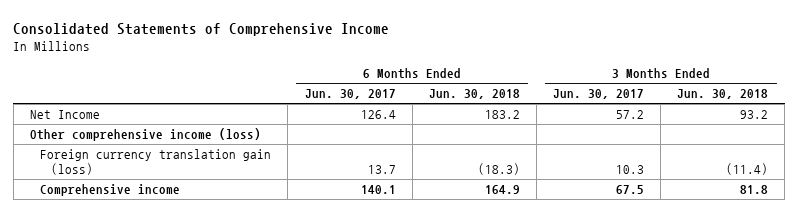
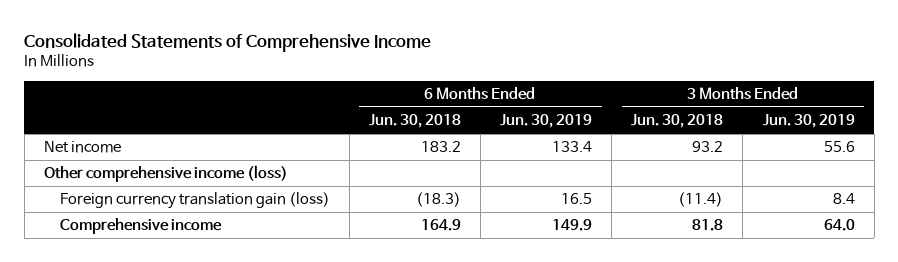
- | 6 Months Ended Jun. 30, 2017 | 6 Months Ended Jun. 30, 2018 | 3 Months Ended Jun. 30, 2017 | 3 Months Ended Jun. 30, 2018
+ | 6 Months Ended Jun. 30, 2018 | 6 Months Ended Jun. 30, 2019 | 3 Months Ended Jun. 30, 2018 | 3 Months Ended Jun. 30, 2019
- Net Income | 126.4 | 183.2 | 57.2 | 93.2
+ Net income | 183.2 | 133.4 | 93.2 | 55.6

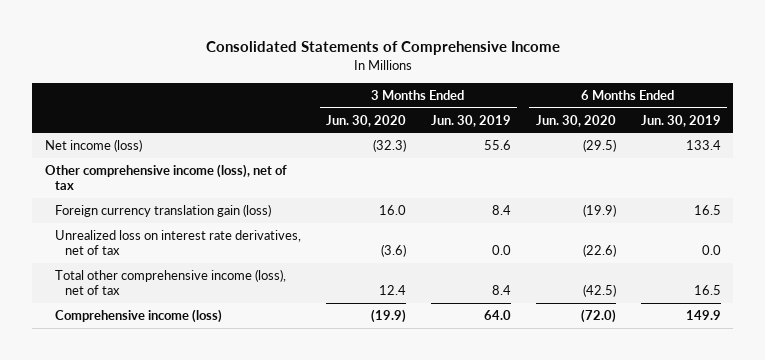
- | 6 Months Ended Jun. 30, 2018 | 6 Months Ended Jun. 30, 2019 | 3 Months Ended Jun. 30, 2018 | 3 Months Ended Jun. 30, 2019
+ | 3 Months Ended Jun. 30, 2020 | 3 Months Ended Jun. 30, 2019 | 6 Months Ended Jun. 30, 2020 | 6 Months Ended Jun. 30, 2019
- Net income | 183.2 | 133.4 | 93.2 | 55.6
- Other comprehensive income (loss)
+ Net income (loss) | (32.3) | 55.6 | (29.5) | 133.4
+ Other comprehensive income (loss), net of tax
- Comprehensive income | 164.9 | 149.9 | 81.8 | 64.0
+ Unrealized loss on interest rate derivatives, net of tax | (3.6) | 0.0 | (22.6) | 0.0
+ Total other comprehensive income (loss), net of tax | 12.4 | 8.4 | (42.5) | 16.5
+ Comprehensive income (loss) | (19.9) | 64.0 | (72.0) | 149.9

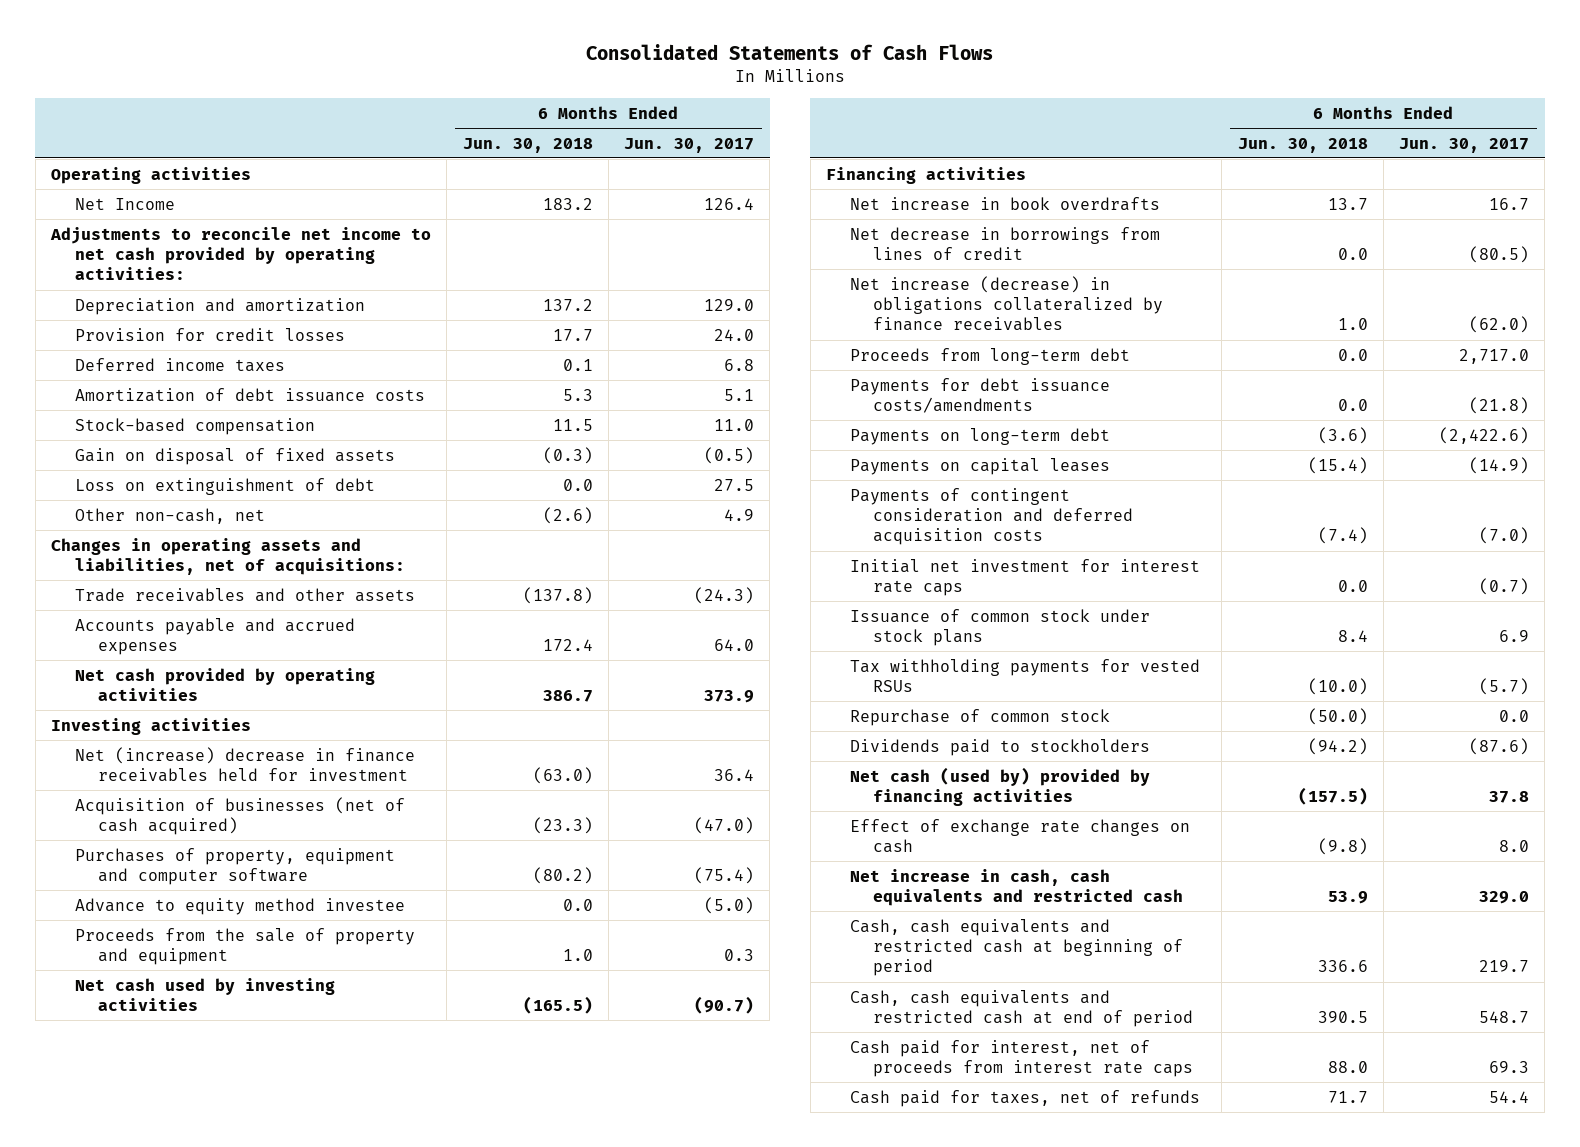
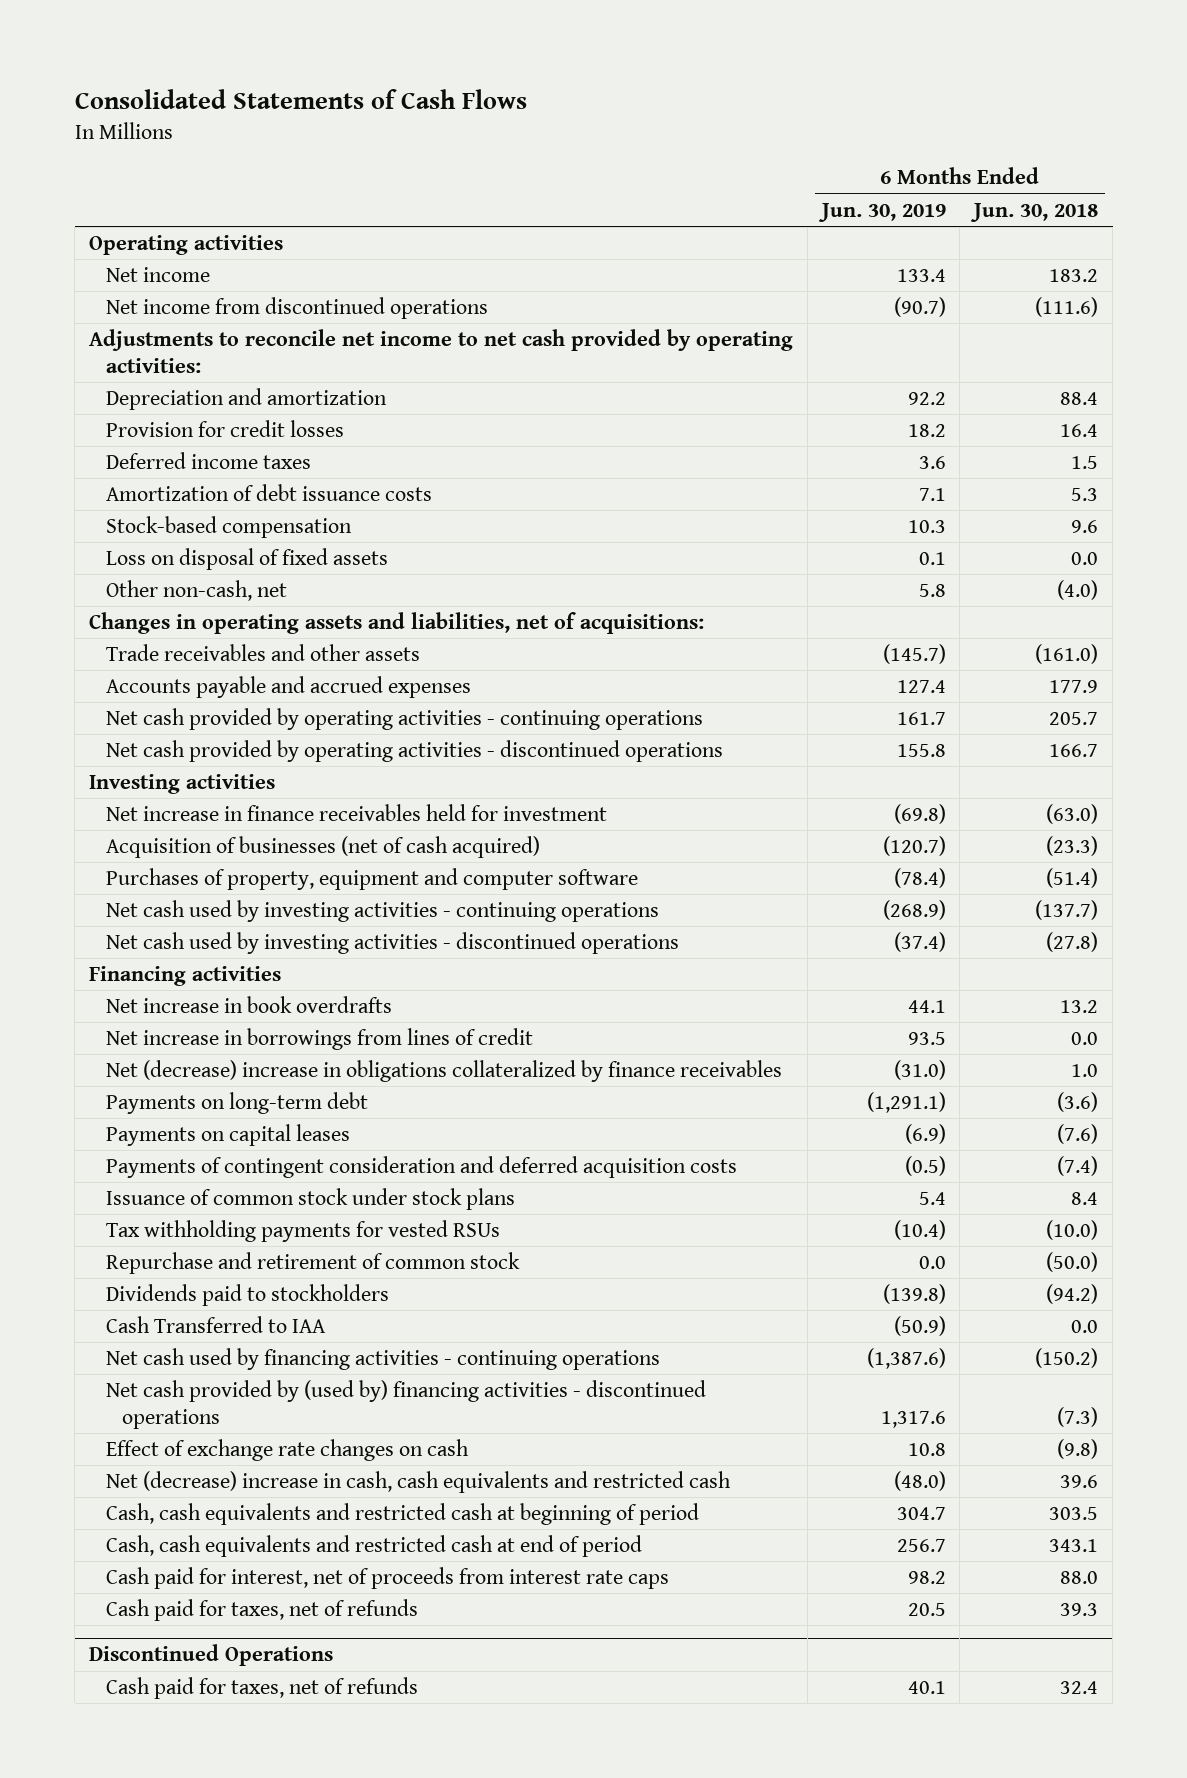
- | 6 Months Ended Jun. 30, 2018 | 6 Months Ended Jun. 30, 2017
+ | 6 Months Ended Jun. 30, 2019 | 6 Months Ended Jun. 30, 2018
- Net Income | 183.2 | 126.4
+ Net income | 133.4 | 183.2
+ Net income from discontinued operations | (90.7) | (111.6)
- Depreciation and amortization | 137.2 | 129.0
- Provision for credit losses | 17.7 | 24.0
- Deferred income taxes | 0.1 | 6.8
+ Depreciation and amortization | 92.2 | 88.4
+ Provision for credit losses | 18.2 | 16.4
+ Deferred income taxes | 3.6 | 1.5
- Stock-based compensation | 11.5 | 11.0
- Gain on disposal of fixed assets | (0.3) | (0.5)
- Loss on extinguishment of debt | 0.0 | 27.5
- Other non-cash, net | (2.6) | 4.9
+ Stock-based compensation | 10.3 | 9.6
+ Loss on disposal of fixed assets | 0.1 | 0.0
+ Other non-cash, net | 5.8 | (4.0)
- Trade receivables and other assets | (137.8) | (24.3)
- Accounts payable and accrued expenses | 172.4 | 64.0
- Net cash provided by operating activities | 386.7 | 373.9
+ Trade receivables and other assets | (145.7) | (161.0)
+ Accounts payable and accrued expenses | 127.4 | 177.9
+ Net cash provided by operating activities - continuing operations | 161.7 | 205.7
+ Net cash provided by operating activities - discontinued operations | 155.8 | 166.7
- Net (increase) decrease in finance receivables held for investment | (63.0) | 36.4
+ Net increase in finance receivables held for investment | (69.8) | (63.0)
- Purchases of property, equipment and computer software | (80.2) | (75.4)
- Advance to equity method investee | 0.0 | (5.0)
- Proceeds from the sale of property and equipment | 1.0 | 0.3
- Net cash used by investing activities | (165.5) | (90.7)
+ Purchases of property, equipment and computer software | (78.4) | (51.4)
+ Net cash used by investing activities - continuing operations | (268.9) | (137.7)
+ Net cash used by investing activities - discontinued operations | (37.4) | (27.8)
- Net increase in book overdrafts | 13.7 | 16.7
- Net decrease in borrowings from lines of credit | 0.0 | (80.5)
- Net increase (decrease) in obligations collateralized by finance receivables | 1.0 | (62.0)
- Proceeds from long-term debt | 0.0 | 2,717.0
- Payments for debt issuance costs/amendments | 0.0 | (21.8)
+ Net increase in book overdrafts | 44.1 | 13.2
+ Net increase in borrowings from lines of credit | 93.5 | 0.0
+ Net (decrease) increase in obligations collateralized by finance receivables | (31.0) | 1.0
- Payments on capital leases | (15.4) | (14.9)
+ Payments on capital leases | (6.9) | (7.6)
- Initial net investment for interest rate caps | 0.0 | (0.7)
- Repurchase of common stock | (50.0) | 0.0
+ Repurchase and retirement of common stock | 0.0 | (50.0)
- Net cash (used by) provided by financing activities | (157.5) | 37.8
+ Cash Transferred to IAA | (50.9) | 0.0
+ Net cash used by financing activities - continuing operations | (1,387.6) | (150.2)
+ Net cash provided by (used by) financing activities - discontinued operations | 1,317.6 | (7.3)
- Net increase in cash, cash equivalents and restricted cash | 53.9 | 329.0
- Cash, cash equivalents and restricted cash at beginning of period | 336.6 | 219.7
- Cash, cash equivalents and restricted cash at end of period | 390.5 | 548.7
+ Net (decrease) increase in cash, cash equivalents and restricted cash | (48.0) | 39.6
+ Cash, cash equivalents and restricted cash at beginning of period | 304.7 | 303.5
+ Cash, cash equivalents and restricted cash at end of period | 256.7 | 343.1
- Cash paid for taxes, net of refunds | 71.7 | 54.4
+ Cash paid for taxes, net of refunds | 20.5 | 39.3
+ Discontinued Operations
+ Cash paid for taxes, net of refunds | 40.1 | 32.4

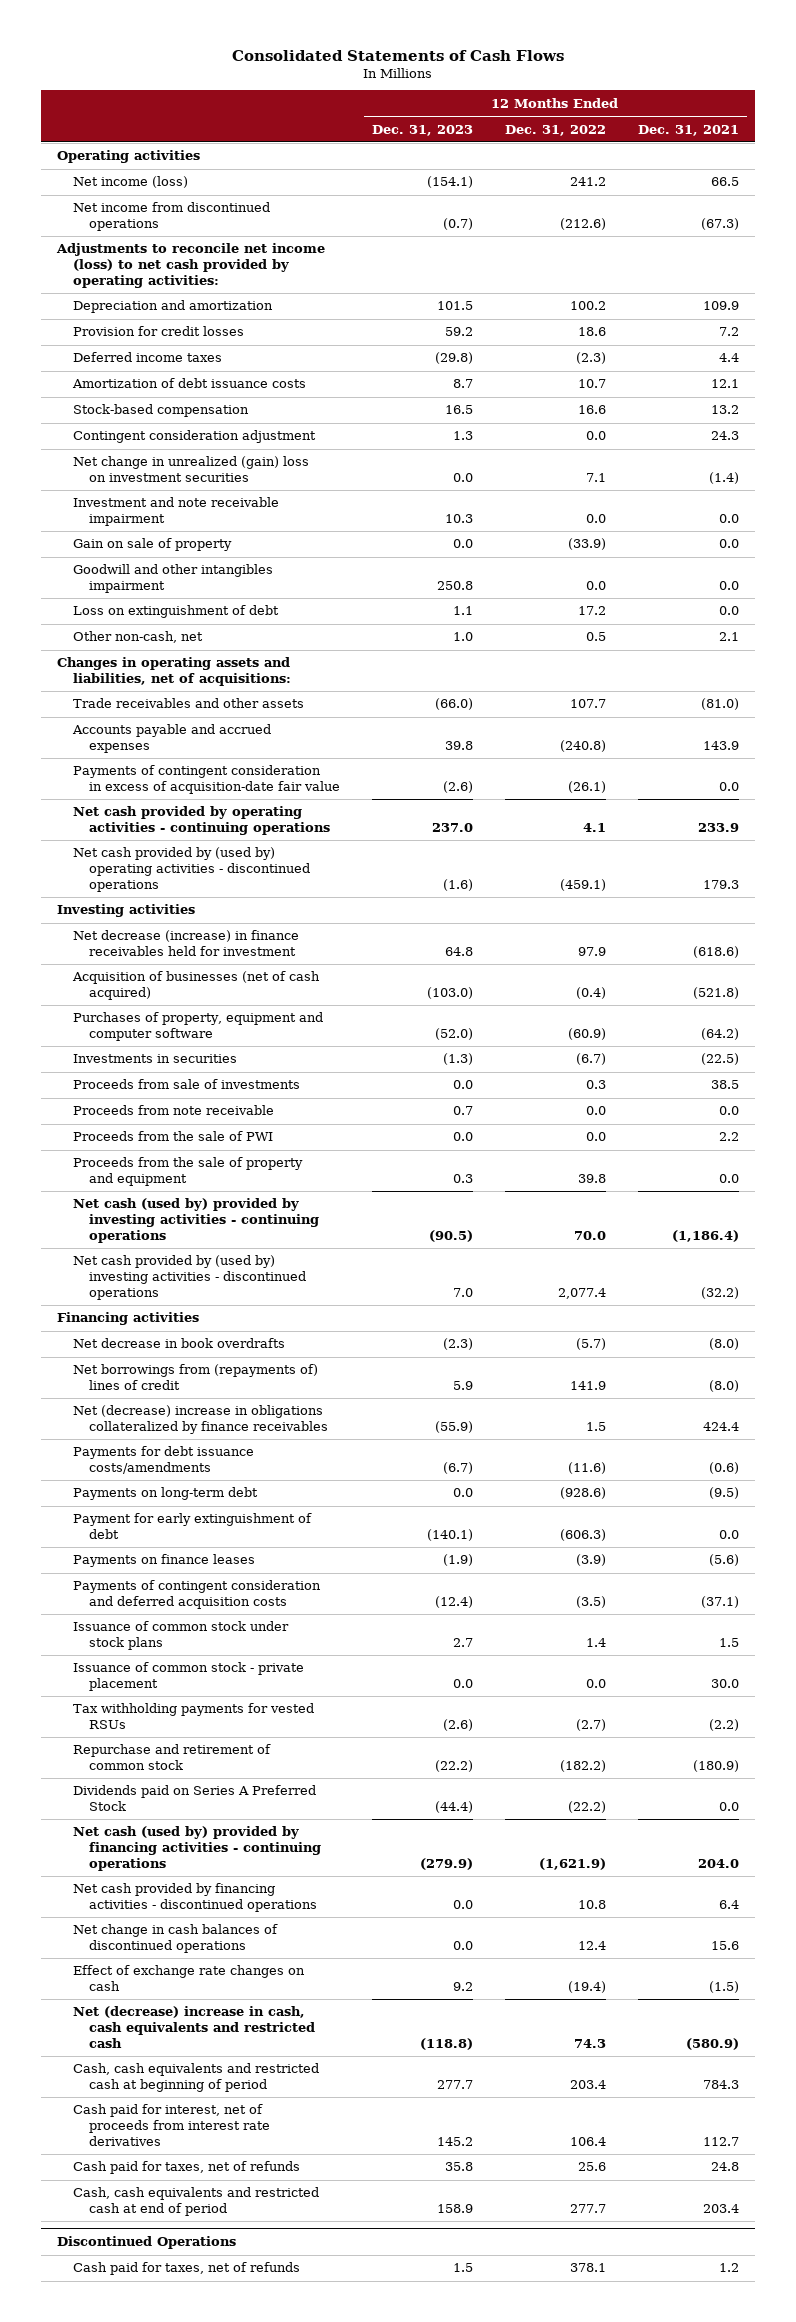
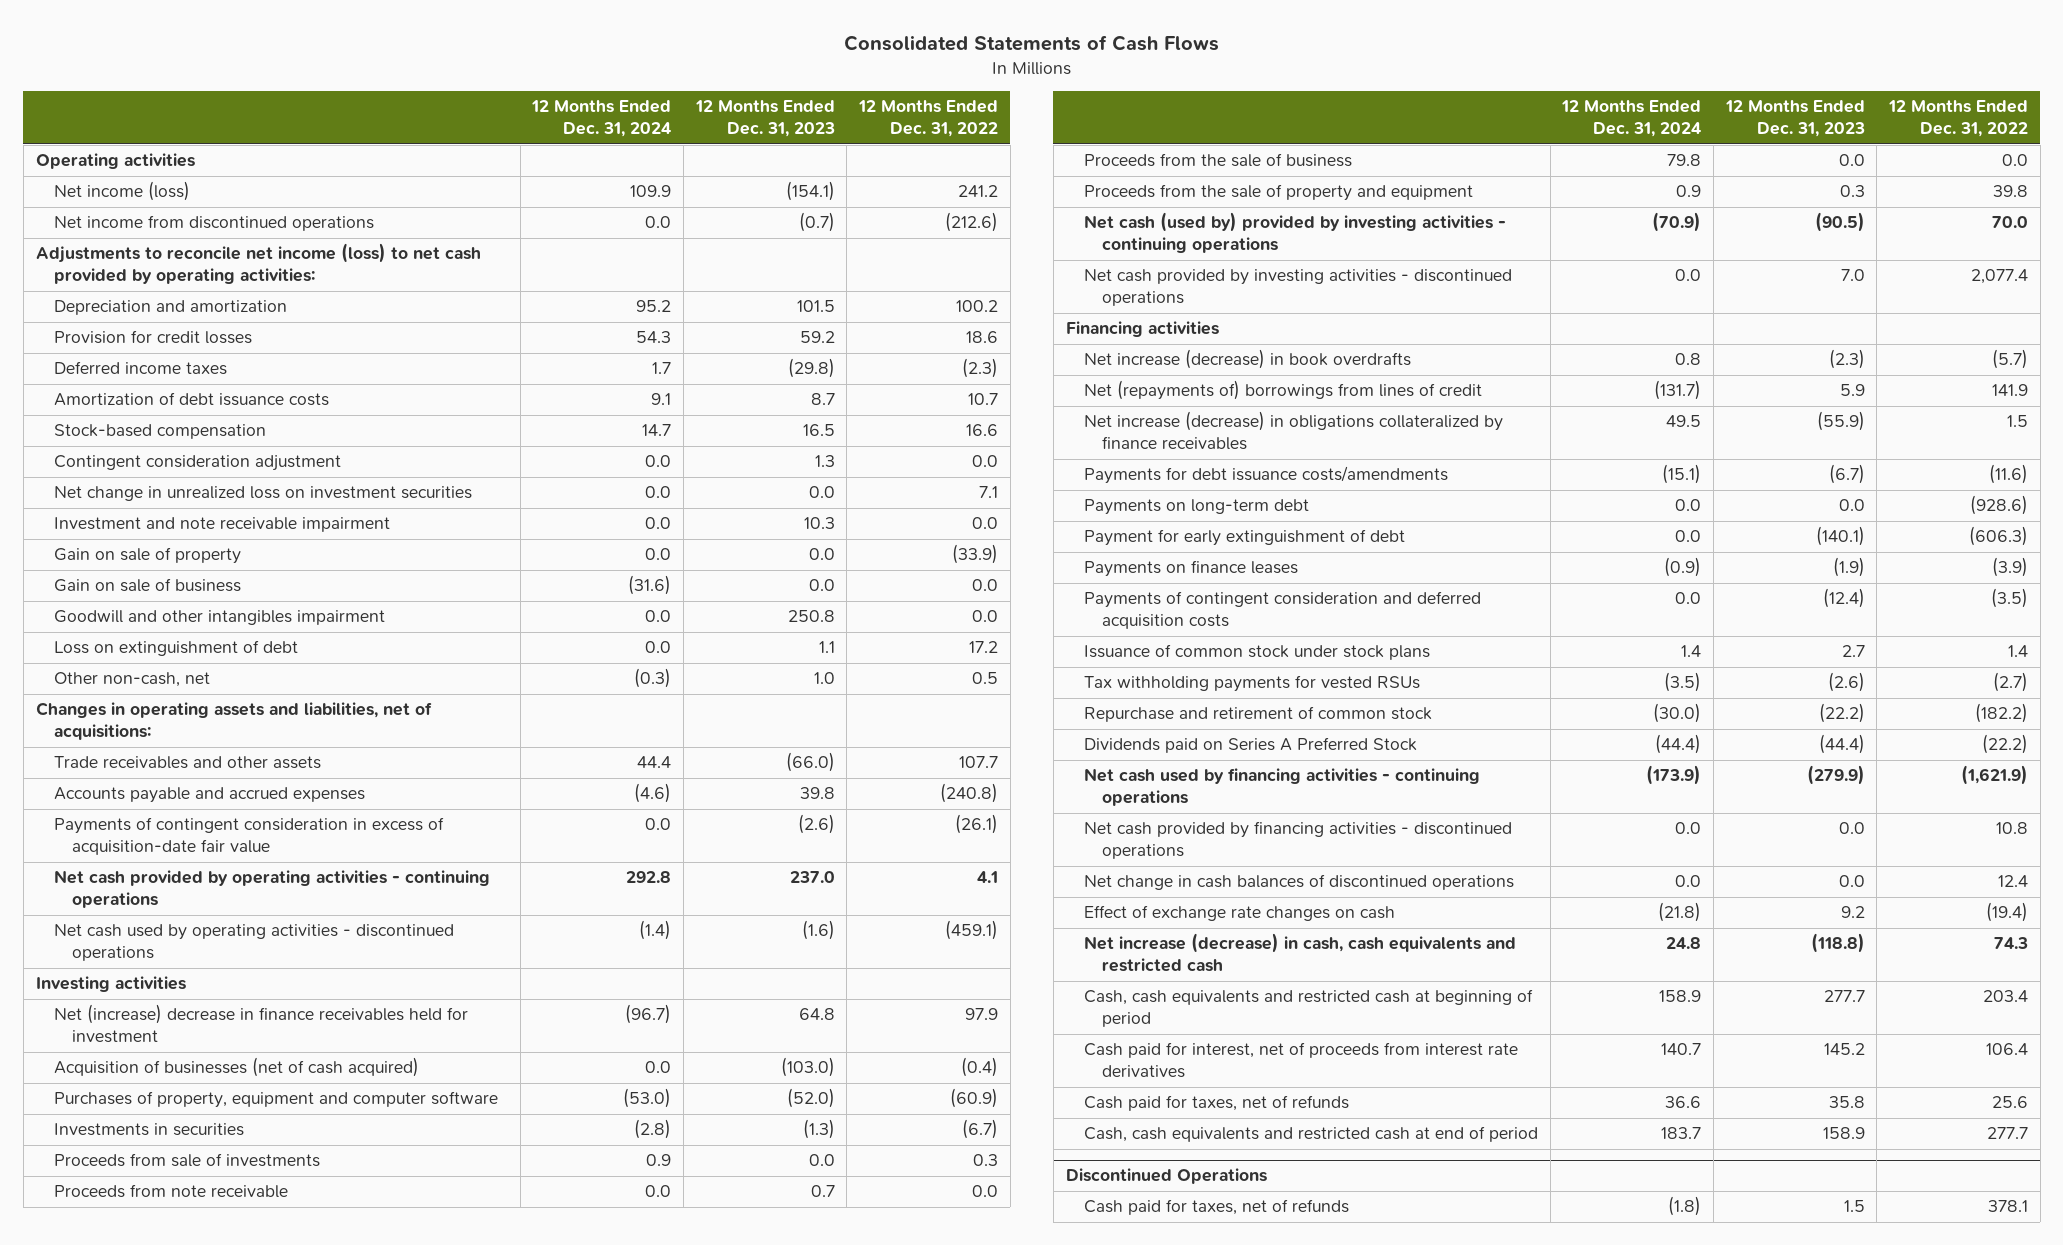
- | 12 Months Ended Dec. 31, 2023 | 12 Months Ended Dec. 31, 2022 | 12 Months Ended Dec. 31, 2021
+ | 12 Months Ended Dec. 31, 2024 | 12 Months Ended Dec. 31, 2023 | 12 Months Ended Dec. 31, 2022
- Net change in unrealized (gain) loss on investment securities | 0.0 | 7.1 | (1.4)
+ Net change in unrealized loss on investment securities | 0.0 | 0.0 | 7.1
+ Gain on sale of business | (31.6) | 0.0 | 0.0
- Net cash provided by (used by) operating activities - discontinued operations | (1.6) | (459.1) | 179.3
+ Net cash used by operating activities - discontinued operations | (1.4) | (1.6) | (459.1)
- Net decrease (increase) in finance receivables held for investment | 64.8 | 97.9 | (618.6)
+ Net (increase) decrease in finance receivables held for investment | (96.7) | 64.8 | 97.9
- Proceeds from the sale of PWI | 0.0 | 0.0 | 2.2
+ Proceeds from the sale of business | 79.8 | 0.0 | 0.0
- Net cash provided by (used by) investing activities - discontinued operations | 7.0 | 2,077.4 | (32.2)
+ Net cash provided by investing activities - discontinued operations | 0.0 | 7.0 | 2,077.4
- Net decrease in book overdrafts | (2.3) | (5.7) | (8.0)
- Net borrowings from (repayments of) lines of credit | 5.9 | 141.9 | (8.0)
- Net (decrease) increase in obligations collateralized by finance receivables | (55.9) | 1.5 | 424.4
+ Net increase (decrease) in book overdrafts | 0.8 | (2.3) | (5.7)
+ Net (repayments of) borrowings from lines of credit | (131.7) | 5.9 | 141.9
+ Net increase (decrease) in obligations collateralized by finance receivables | 49.5 | (55.9) | 1.5
- Issuance of common stock - private placement | 0.0 | 0.0 | 30.0
- Net cash (used by) provided by financing activities - continuing operations | (279.9) | (1,621.9) | 204.0
+ Net cash used by financing activities - continuing operations | (173.9) | (279.9) | (1,621.9)
- Net (decrease) increase in cash, cash equivalents and restricted cash | (118.8) | 74.3 | (580.9)
+ Net increase (decrease) in cash, cash equivalents and restricted cash | 24.8 | (118.8) | 74.3

